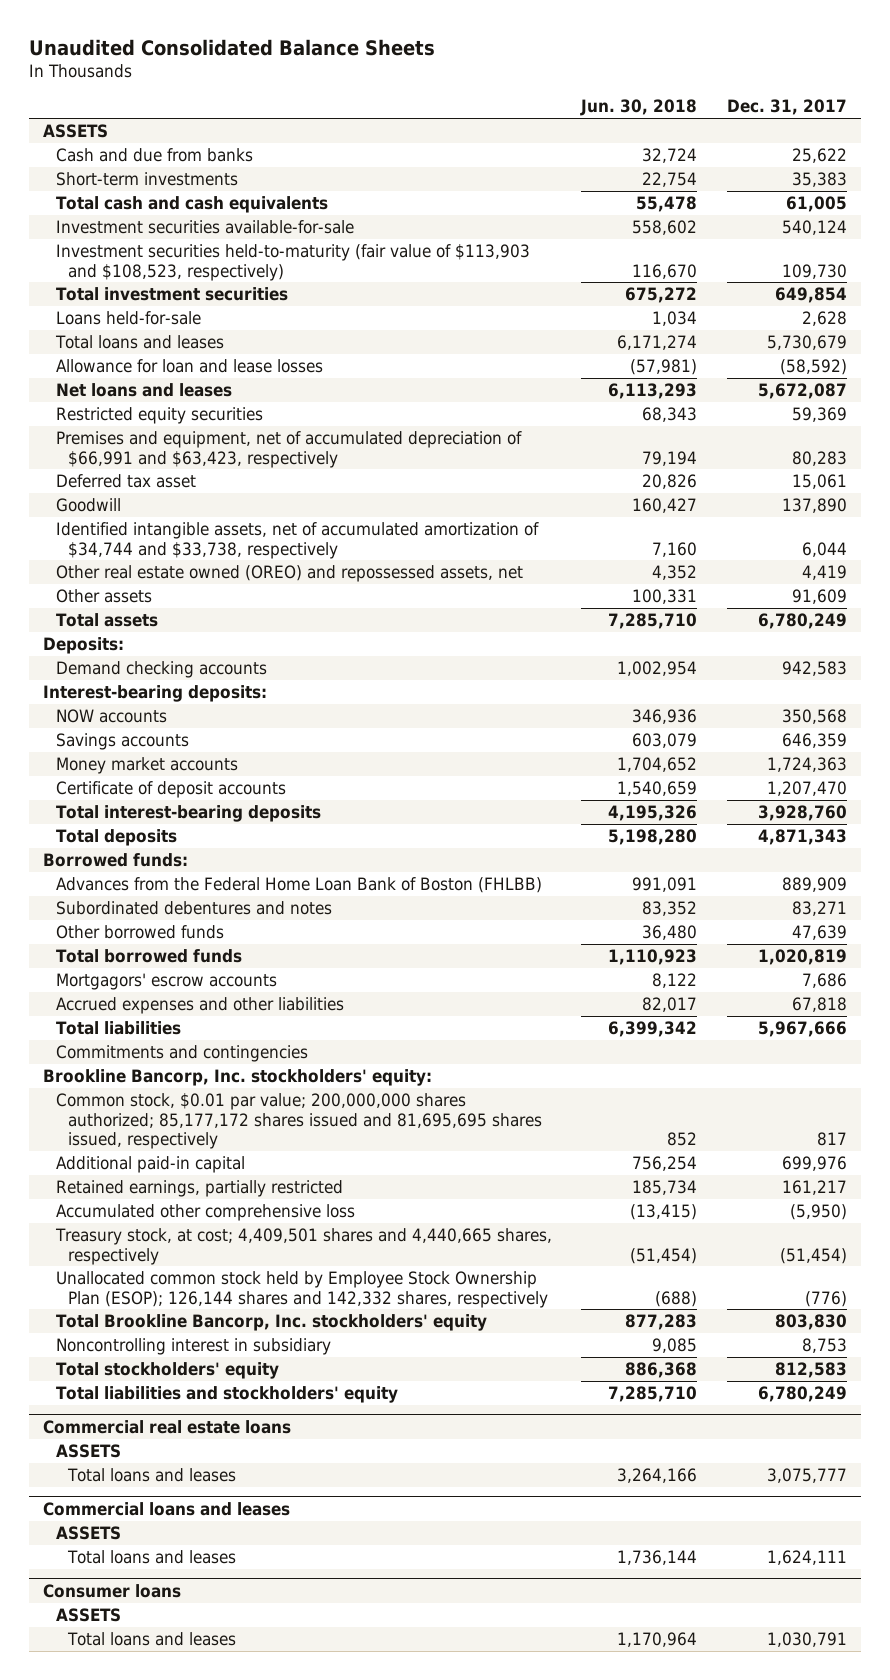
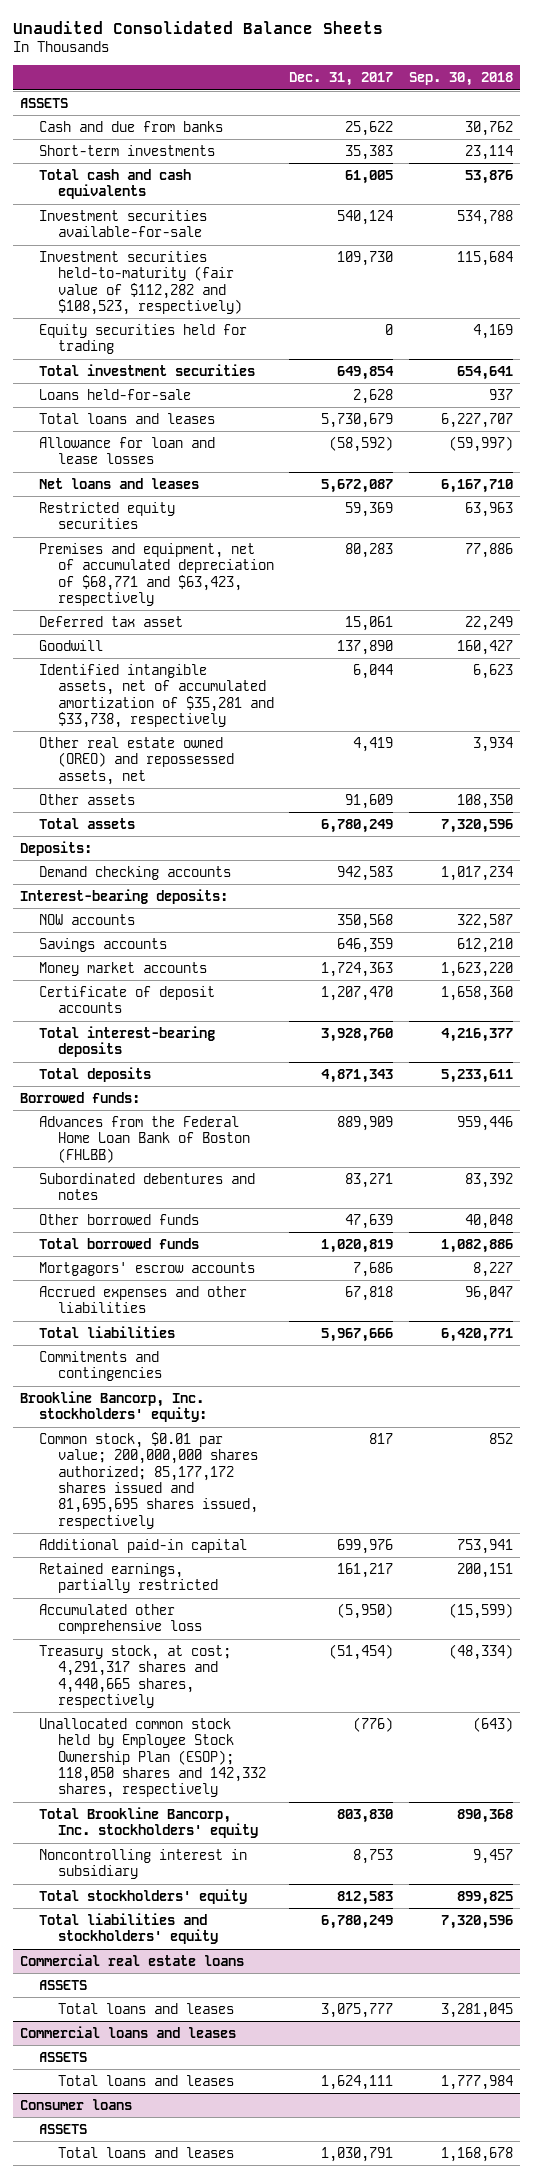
- | Jun. 30, 2018 | Dec. 31, 2017
+ | Dec. 31, 2017 | Sep. 30, 2018
- Investment securities held-to-maturity (fair value of $113,903 and $108,523, respectively) | 116,670 | 109,730
+ Investment securities held-to-maturity (fair value of $112,282 and $108,523, respectively) | 109,730 | 115,684
+ Equity securities held for trading | 0 | 4,169
- Premises and equipment, net of accumulated depreciation of $66,991 and $63,423, respectively | 79,194 | 80,283
+ Premises and equipment, net of accumulated depreciation of $68,771 and $63,423, respectively | 80,283 | 77,886
- Identified intangible assets, net of accumulated amortization of $34,744 and $33,738, respectively | 7,160 | 6,044
+ Identified intangible assets, net of accumulated amortization of $35,281 and $33,738, respectively | 6,044 | 6,623
- Treasury stock, at cost; 4,409,501 shares and 4,440,665 shares, respectively | (51,454) | (51,454)
- Unallocated common stock held by Employee Stock Ownership Plan (ESOP); 126,144 shares and 142,332 shares, respectively | (688) | (776)
+ Treasury stock, at cost; 4,291,317 shares and 4,440,665 shares, respectively | (51,454) | (48,334)
+ Unallocated common stock held by Employee Stock Ownership Plan (ESOP); 118,050 shares and 142,332 shares, respectively | (776) | (643)

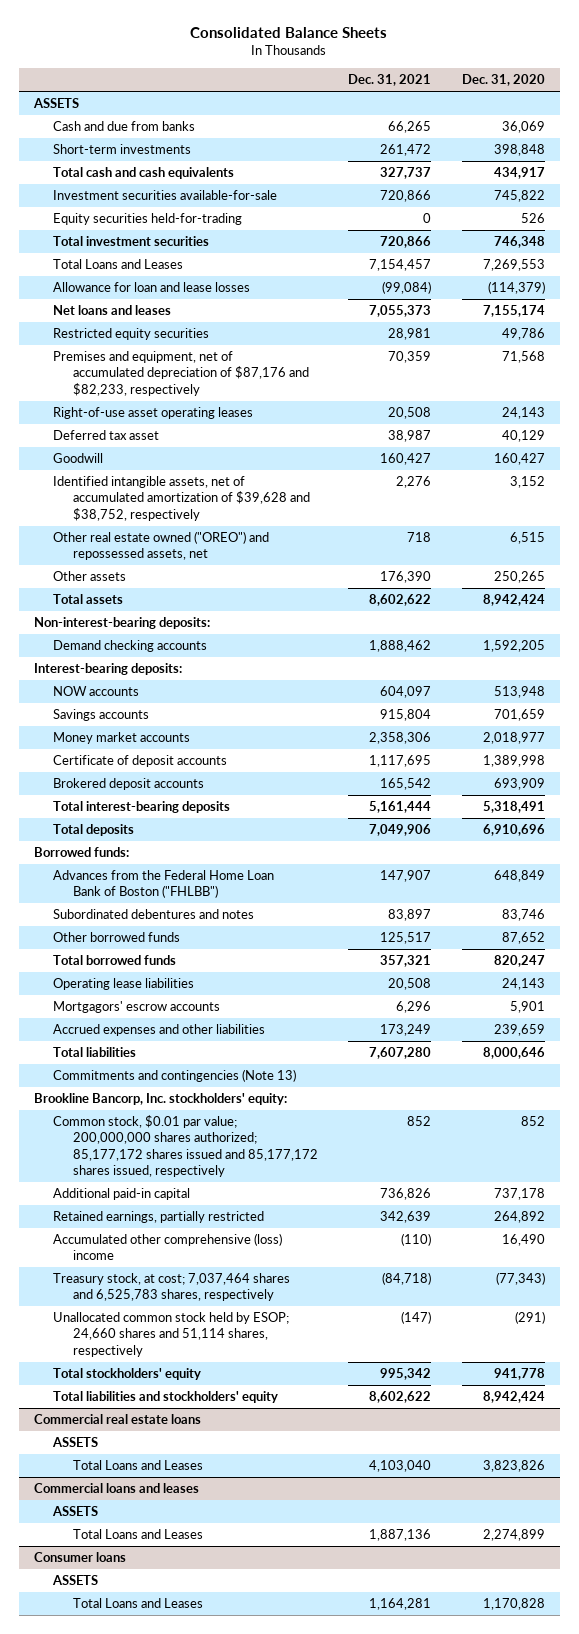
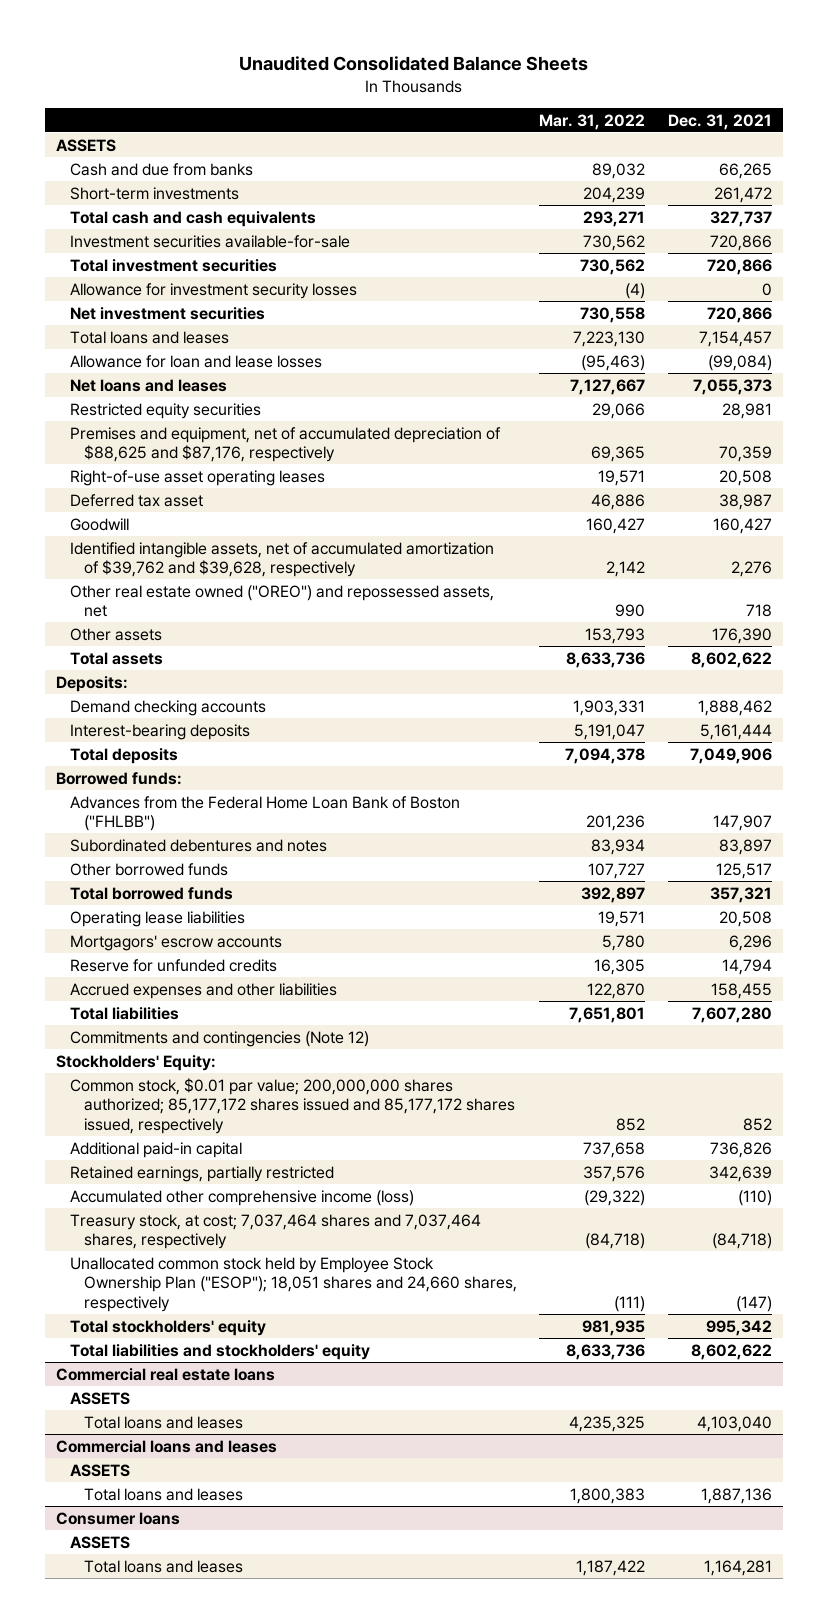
- Consolidated Balance Sheets
+ Unaudited Consolidated Balance Sheets
- | Dec. 31, 2021 | Dec. 31, 2020
+ | Mar. 31, 2022 | Dec. 31, 2021
- Equity securities held-for-trading | 0 | 526
- Total Loans and Leases | 7,154,457 | 7,269,553
+ Allowance for investment security losses | (4) | 0
+ Net investment securities | 730,558 | 720,866
+ Total loans and leases | 7,223,130 | 7,154,457
- Premises and equipment, net of accumulated depreciation of $87,176 and $82,233, respectively | 70,359 | 71,568
+ Premises and equipment, net of accumulated depreciation of $88,625 and $87,176, respectively | 69,365 | 70,359
- Identified intangible assets, net of accumulated amortization of $39,628 and $38,752, respectively | 2,276 | 3,152
+ Identified intangible assets, net of accumulated amortization of $39,762 and $39,628, respectively | 2,142 | 2,276
- Non-interest-bearing deposits:
+ Deposits:
- Interest-bearing deposits:
- NOW accounts | 604,097 | 513,948
- Savings accounts | 915,804 | 701,659
- Money market accounts | 2,358,306 | 2,018,977
- Certificate of deposit accounts | 1,117,695 | 1,389,998
- Brokered deposit accounts | 165,542 | 693,909
- Total interest-bearing deposits | 5,161,444 | 5,318,491
+ Interest-bearing deposits | 5,191,047 | 5,161,444
- Accrued expenses and other liabilities | 173,249 | 239,659
+ Reserve for unfunded credits | 16,305 | 14,794
+ Accrued expenses and other liabilities | 122,870 | 158,455
- Commitments and contingencies (Note 13)
- Brookline Bancorp, Inc. stockholders' equity:
+ Commitments and contingencies (Note 12)
+ Stockholders' Equity:
- Accumulated other comprehensive (loss) income | (110) | 16,490
- Treasury stock, at cost; 7,037,464 shares and 6,525,783 shares, respectively | (84,718) | (77,343)
- Unallocated common stock held by ESOP; 24,660 shares and 51,114 shares, respectively | (147) | (291)
+ Accumulated other comprehensive income (loss) | (29,322) | (110)
+ Treasury stock, at cost; 7,037,464 shares and 7,037,464 shares, respectively | (84,718) | (84,718)
+ Unallocated common stock held by Employee Stock Ownership Plan ("ESOP"); 18,051 shares and 24,660 shares, respectively | (111) | (147)
@ Commercial real estate loans
- Total Loans and Leases | 4,103,040 | 3,823,826
+ Total loans and leases | 4,235,325 | 4,103,040
@ Commercial loans and leases
- Total Loans and Leases | 1,887,136 | 2,274,899
+ Total loans and leases | 1,800,383 | 1,887,136
@ Consumer loans
- Total Loans and Leases | 1,164,281 | 1,170,828
+ Total loans and leases | 1,187,422 | 1,164,281

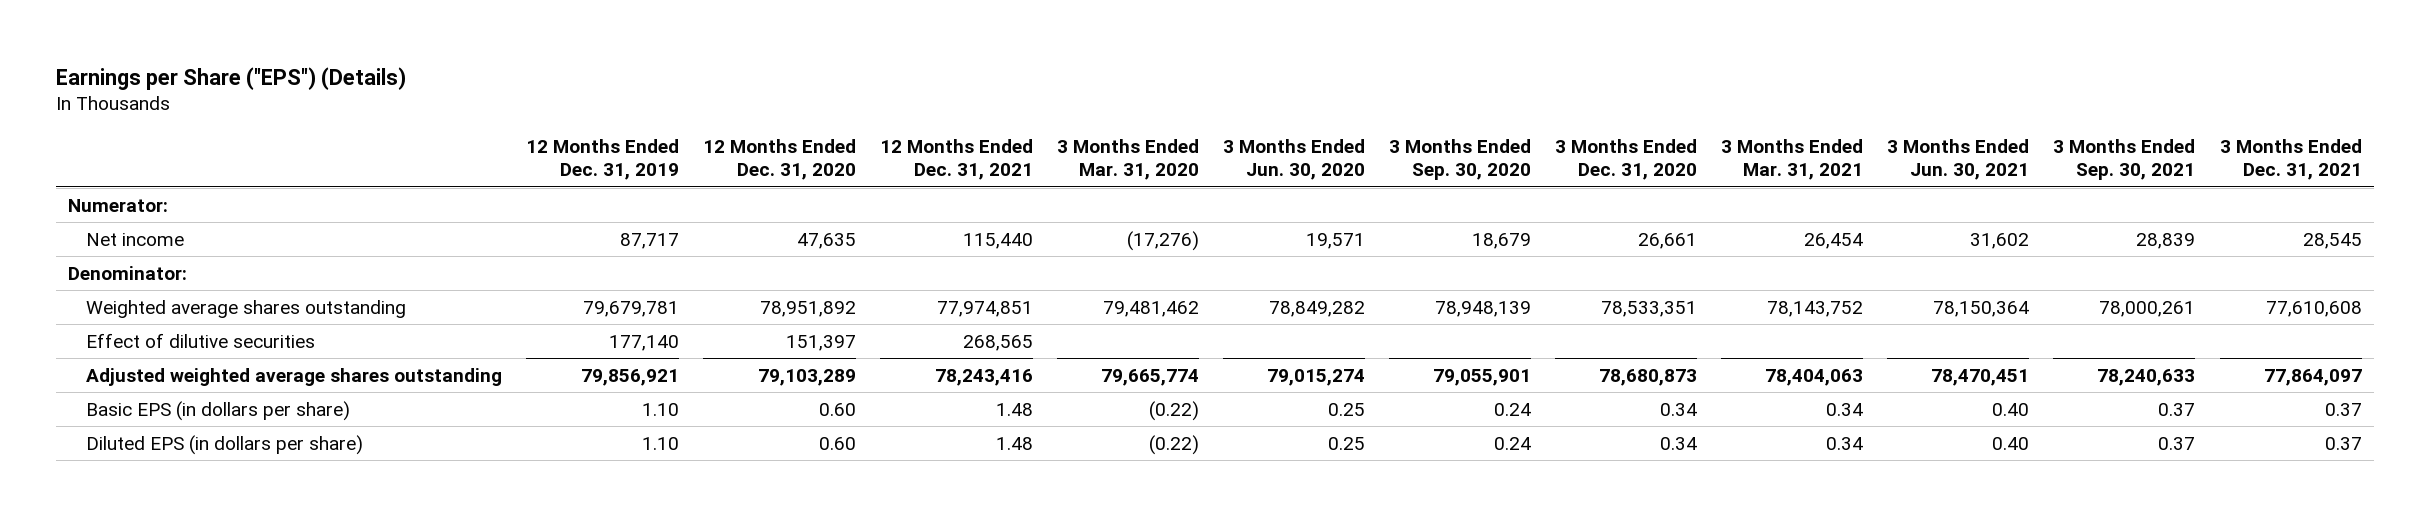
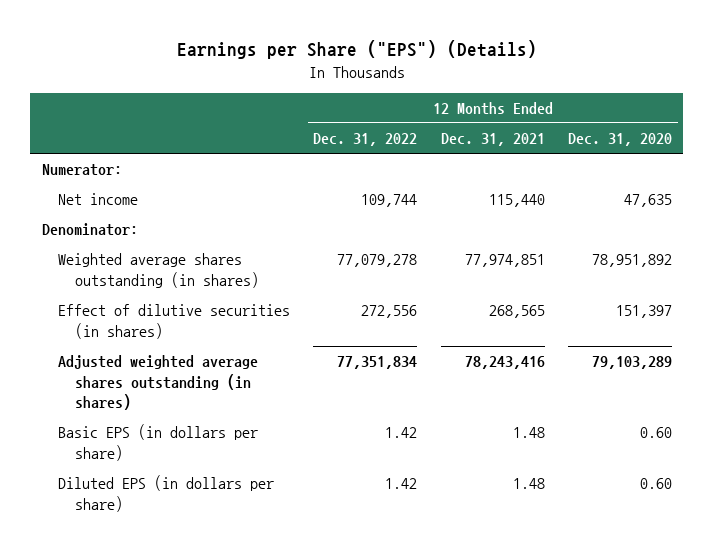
- | 12 Months Ended Dec. 31, 2019 | 12 Months Ended Dec. 31, 2020 | 12 Months Ended Dec. 31, 2021 | 3 Months Ended Mar. 31, 2020 | 3 Months Ended Jun. 30, 2020 | 3 Months Ended Sep. 30, 2020 | 3 Months Ended Dec. 31, 2020 | 3 Months Ended Mar. 31, 2021 | 3 Months Ended Jun. 30, 2021 | 3 Months Ended Sep. 30, 2021 | 3 Months Ended Dec. 31, 2021
+ | 12 Months Ended Dec. 31, 2022 | 12 Months Ended Dec. 31, 2021 | 12 Months Ended Dec. 31, 2020
- Weighted average shares outstanding | 79,679,781 | 78,951,892 | 77,974,851 | 79,481,462 | 78,849,282 | 78,948,139 | 78,533,351 | 78,143,752 | 78,150,364 | 78,000,261 | 77,610,608
- Effect of dilutive securities | 177,140 | 151,397 | 268,565 | | | | | | | |
- Adjusted weighted average shares outstanding | 79,856,921 | 79,103,289 | 78,243,416 | 79,665,774 | 79,015,274 | 79,055,901 | 78,680,873 | 78,404,063 | 78,470,451 | 78,240,633 | 77,864,097
+ Weighted average shares outstanding (in shares) | 77,079,278 | 77,974,851 | 78,951,892
+ Effect of dilutive securities (in shares) | 272,556 | 268,565 | 151,397
+ Adjusted weighted average shares outstanding (in shares) | 77,351,834 | 78,243,416 | 79,103,289

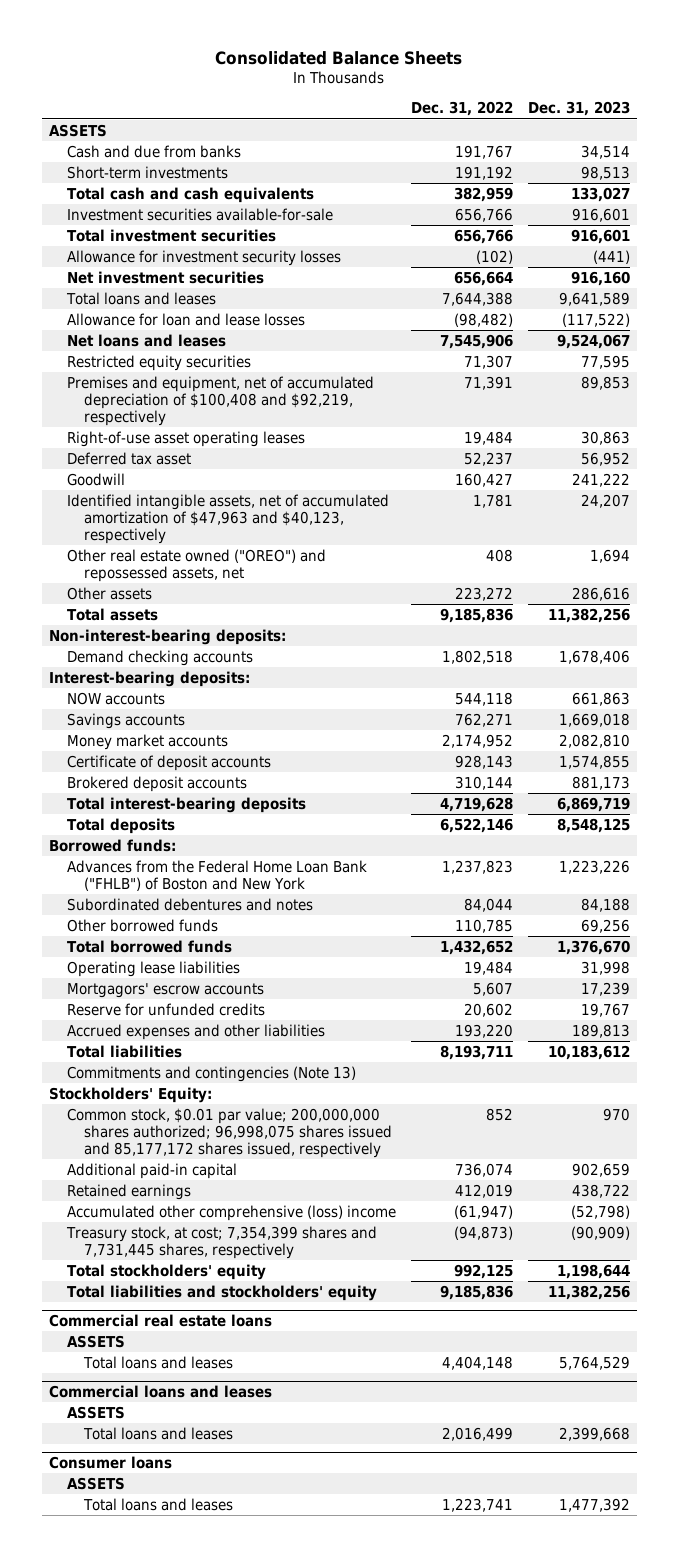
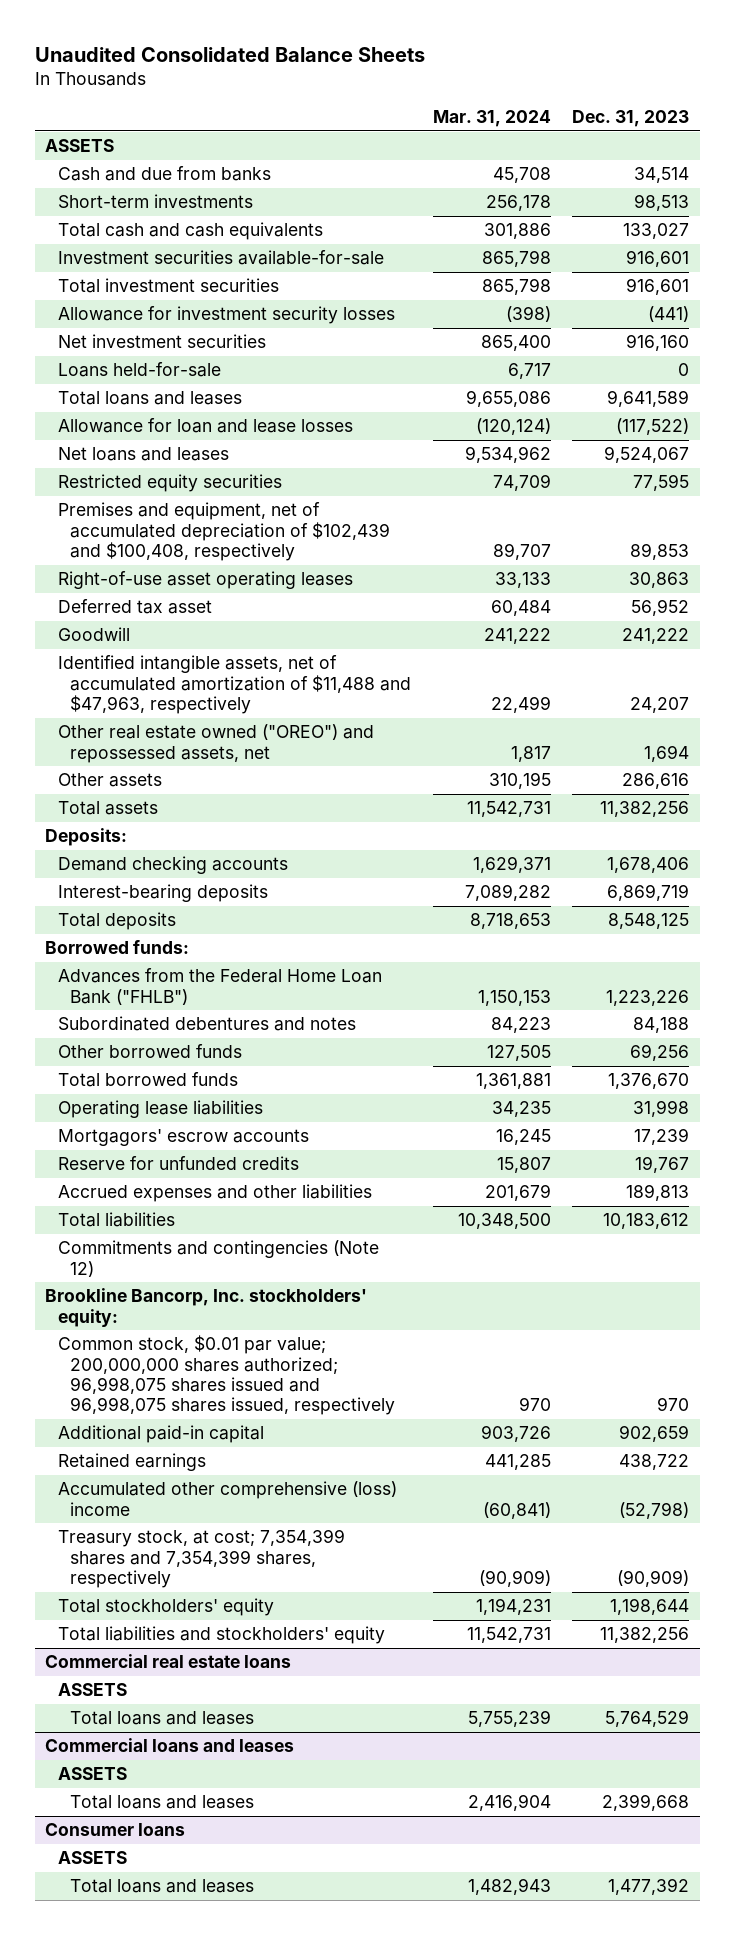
- Consolidated Balance Sheets
+ Unaudited Consolidated Balance Sheets
- | Dec. 31, 2022 | Dec. 31, 2023
+ | Mar. 31, 2024 | Dec. 31, 2023
+ Loans held-for-sale | 6,717 | 0
- Premises and equipment, net of accumulated depreciation of $100,408 and $92,219, respectively | 71,391 | 89,853
+ Premises and equipment, net of accumulated depreciation of $102,439 and $100,408, respectively | 89,707 | 89,853
- Identified intangible assets, net of accumulated amortization of $47,963 and $40,123, respectively | 1,781 | 24,207
+ Identified intangible assets, net of accumulated amortization of $11,488 and $47,963, respectively | 22,499 | 24,207
- Non-interest-bearing deposits:
+ Deposits:
- Interest-bearing deposits:
- NOW accounts | 544,118 | 661,863
- Savings accounts | 762,271 | 1,669,018
- Money market accounts | 2,174,952 | 2,082,810
- Certificate of deposit accounts | 928,143 | 1,574,855
- Brokered deposit accounts | 310,144 | 881,173
- Total interest-bearing deposits | 4,719,628 | 6,869,719
+ Interest-bearing deposits | 7,089,282 | 6,869,719
- Advances from the Federal Home Loan Bank ("FHLB") of Boston and New York | 1,237,823 | 1,223,226
+ Advances from the Federal Home Loan Bank ("FHLB") | 1,150,153 | 1,223,226
- Commitments and contingencies (Note 13)
- Stockholders' Equity:
- Common stock, $0.01 par value; 200,000,000 shares authorized; 96,998,075 shares issued and 85,177,172 shares issued, respectively | 852 | 970
+ Commitments and contingencies (Note 12)
+ Brookline Bancorp, Inc. stockholders' equity:
+ Common stock, $0.01 par value; 200,000,000 shares authorized; 96,998,075 shares issued and 96,998,075 shares issued, respectively | 970 | 970
- Treasury stock, at cost; 7,354,399 shares and 7,731,445 shares, respectively | (94,873) | (90,909)
+ Treasury stock, at cost; 7,354,399 shares and 7,354,399 shares, respectively | (90,909) | (90,909)

